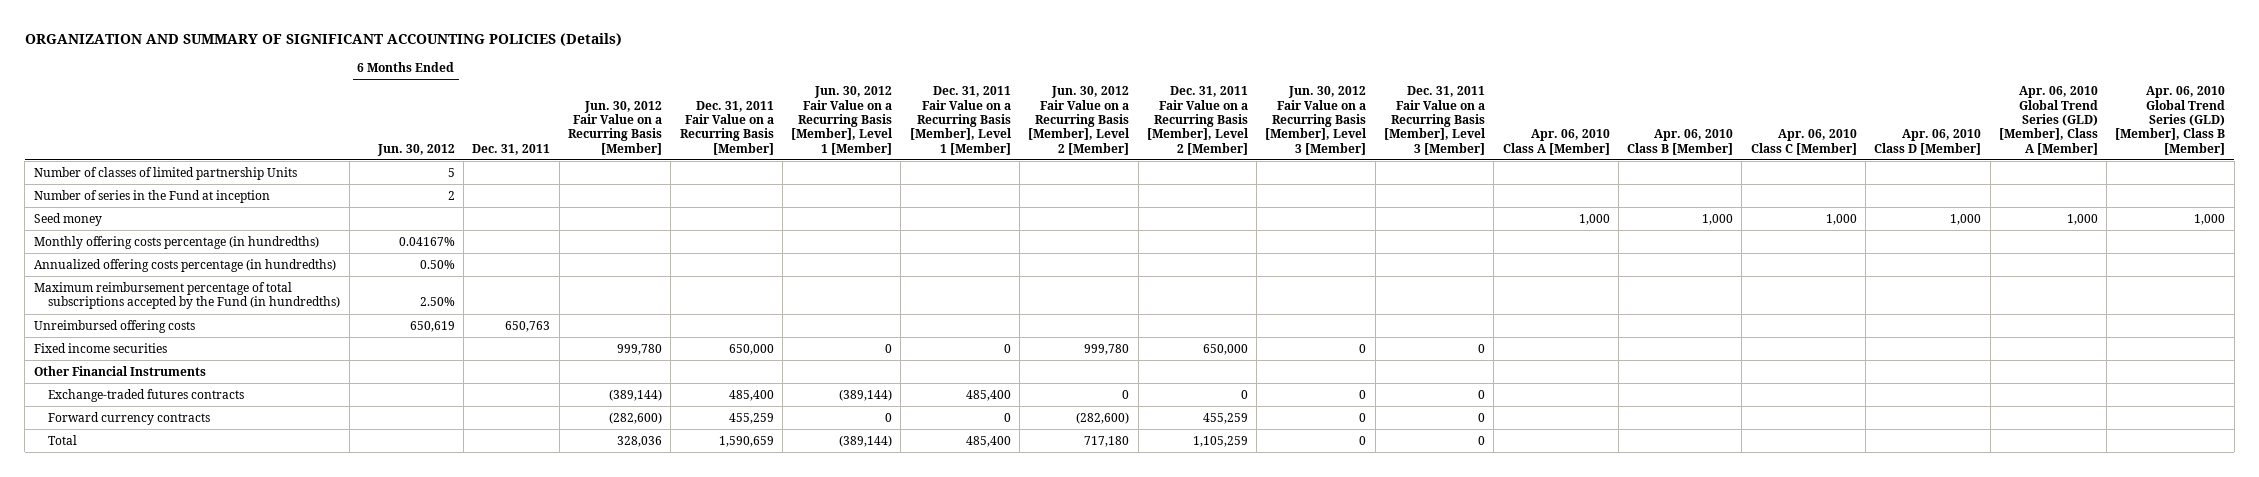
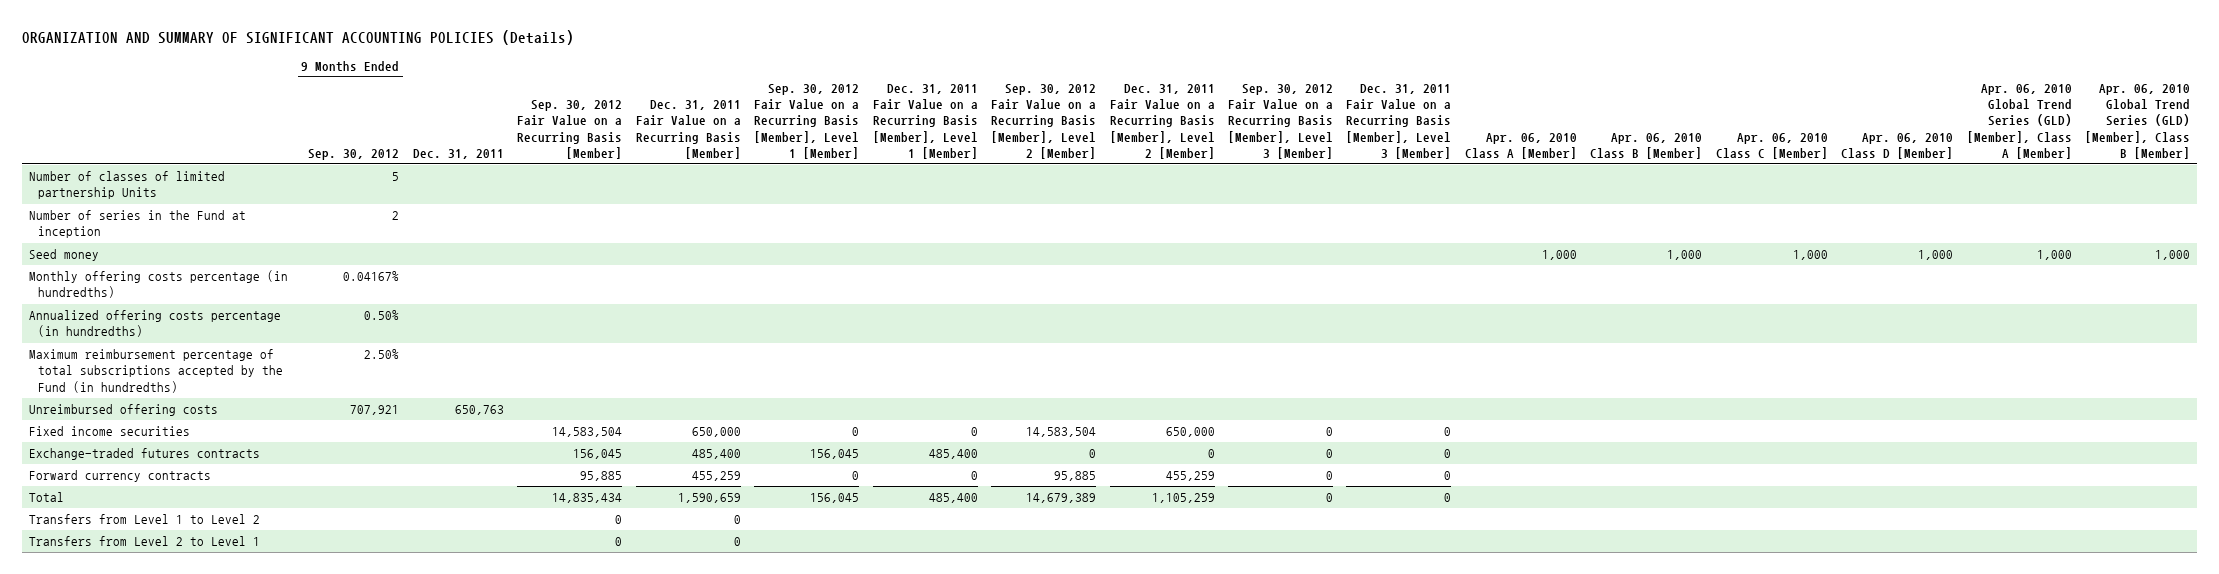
- | 6 Months Ended Jun. 30, 2012 | Dec. 31, 2011 | Jun. 30, 2012 Fair Value on a Recurring Basis [Member] | Dec. 31, 2011 Fair Value on a Recurring Basis [Member] | Jun. 30, 2012 Fair Value on a Recurring Basis [Member], Level 1 [Member] | Dec. 31, 2011 Fair Value on a Recurring Basis [Member], Level 1 [Member] | Jun. 30, 2012 Fair Value on a Recurring Basis [Member], Level 2 [Member] | Dec. 31, 2011 Fair Value on a Recurring Basis [Member], Level 2 [Member] | Jun. 30, 2012 Fair Value on a Recurring Basis [Member], Level 3 [Member] | Dec. 31, 2011 Fair Value on a Recurring Basis [Member], Level 3 [Member] | Apr. 06, 2010 Class A [Member] | Apr. 06, 2010 Class B [Member] | Apr. 06, 2010 Class C [Member] | Apr. 06, 2010 Class D [Member] | Apr. 06, 2010 Global Trend Series (GLD) [Member], Class A [Member] | Apr. 06, 2010 Global Trend Series (GLD) [Member], Class B [Member]
+ | 9 Months Ended Sep. 30, 2012 | Dec. 31, 2011 | Sep. 30, 2012 Fair Value on a Recurring Basis [Member] | Dec. 31, 2011 Fair Value on a Recurring Basis [Member] | Sep. 30, 2012 Fair Value on a Recurring Basis [Member], Level 1 [Member] | Dec. 31, 2011 Fair Value on a Recurring Basis [Member], Level 1 [Member] | Sep. 30, 2012 Fair Value on a Recurring Basis [Member], Level 2 [Member] | Dec. 31, 2011 Fair Value on a Recurring Basis [Member], Level 2 [Member] | Sep. 30, 2012 Fair Value on a Recurring Basis [Member], Level 3 [Member] | Dec. 31, 2011 Fair Value on a Recurring Basis [Member], Level 3 [Member] | Apr. 06, 2010 Class A [Member] | Apr. 06, 2010 Class B [Member] | Apr. 06, 2010 Class C [Member] | Apr. 06, 2010 Class D [Member] | Apr. 06, 2010 Global Trend Series (GLD) [Member], Class A [Member] | Apr. 06, 2010 Global Trend Series (GLD) [Member], Class B [Member]
- Other Financial Instruments
+ Transfers from Level 1 to Level 2 | | | 0 | 0 | | | | | | | | | | | |
+ Transfers from Level 2 to Level 1 | | | 0 | 0 | | | | | | | | | | | |

